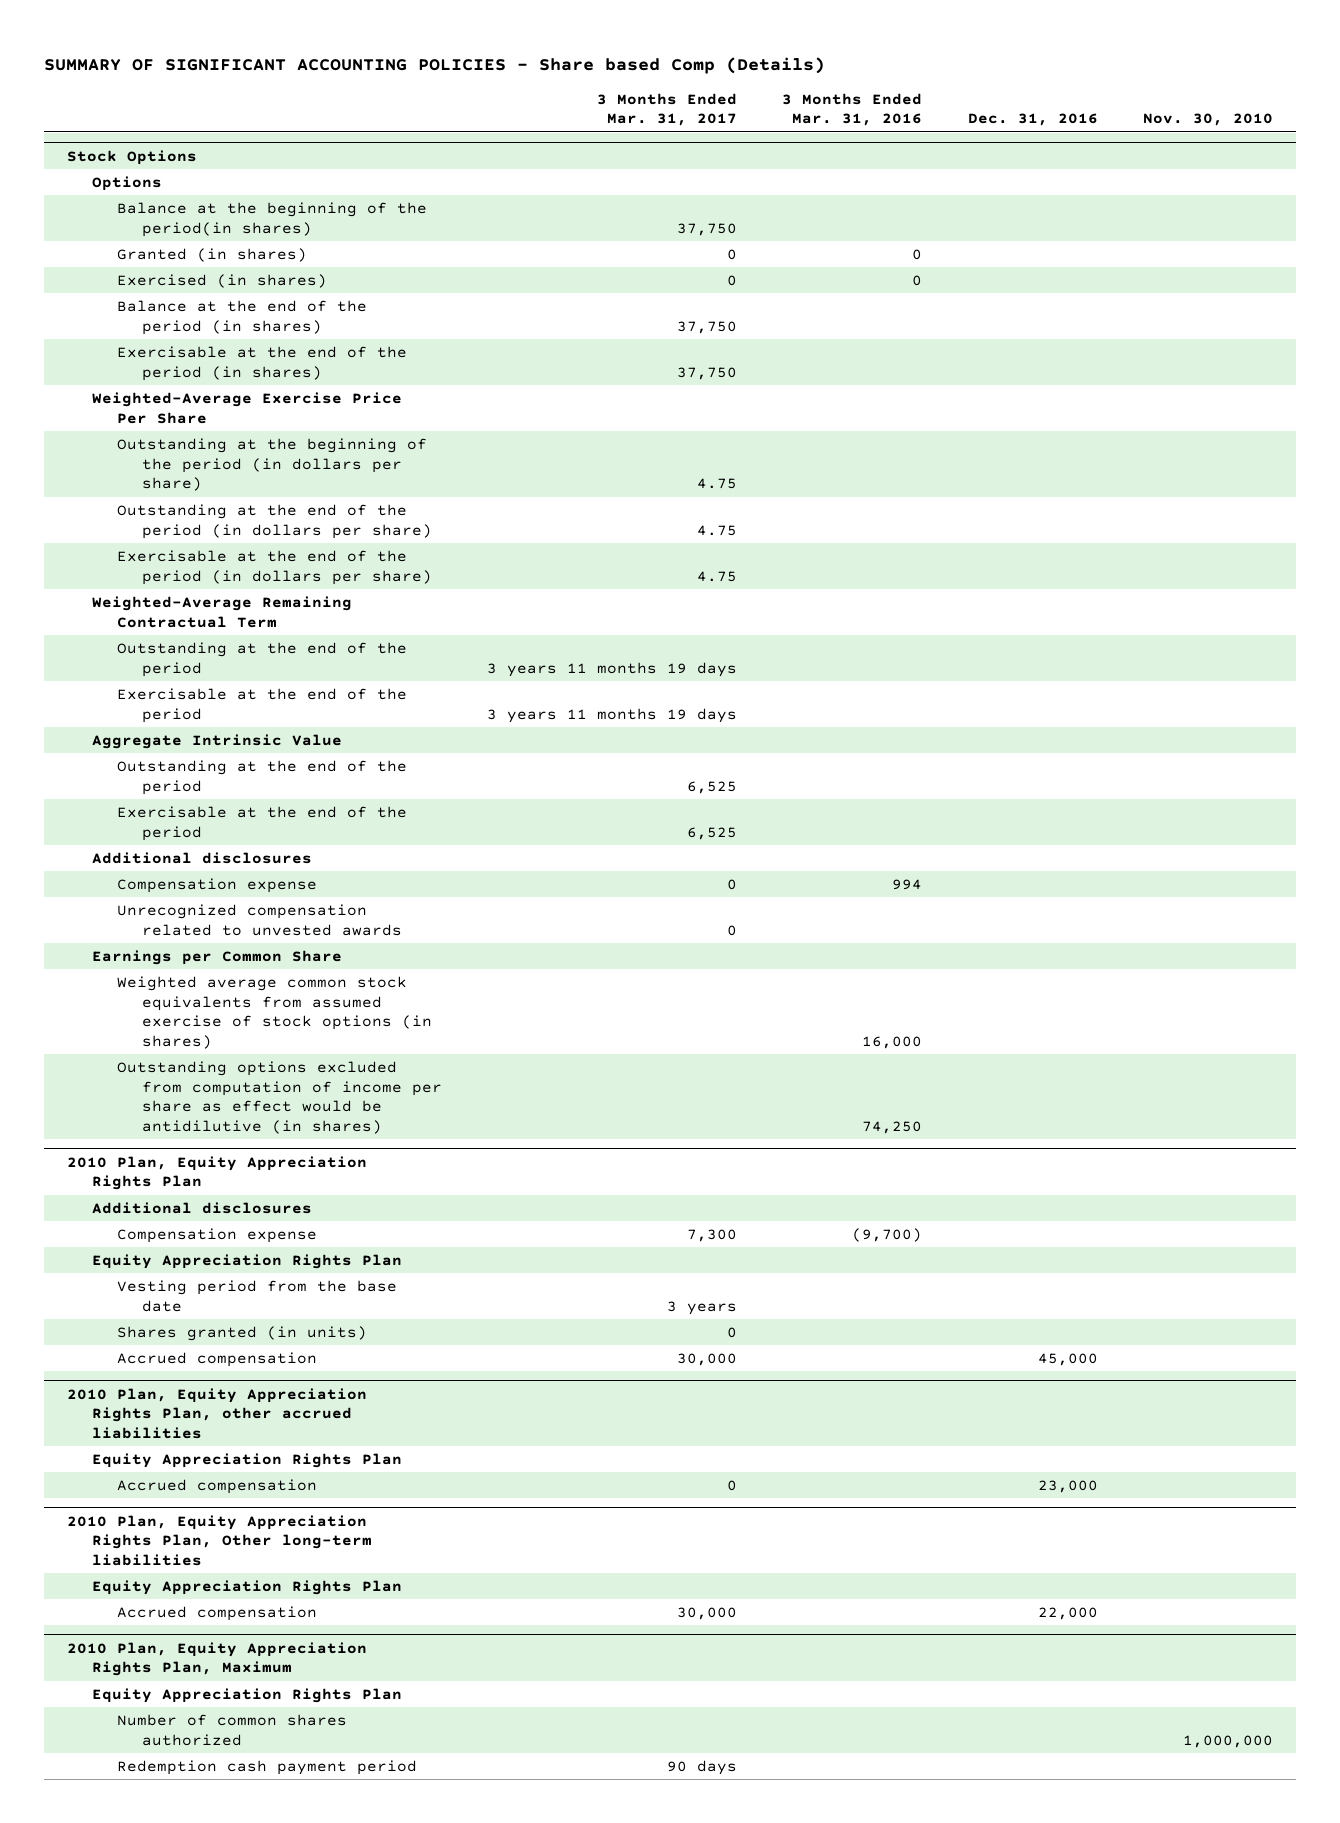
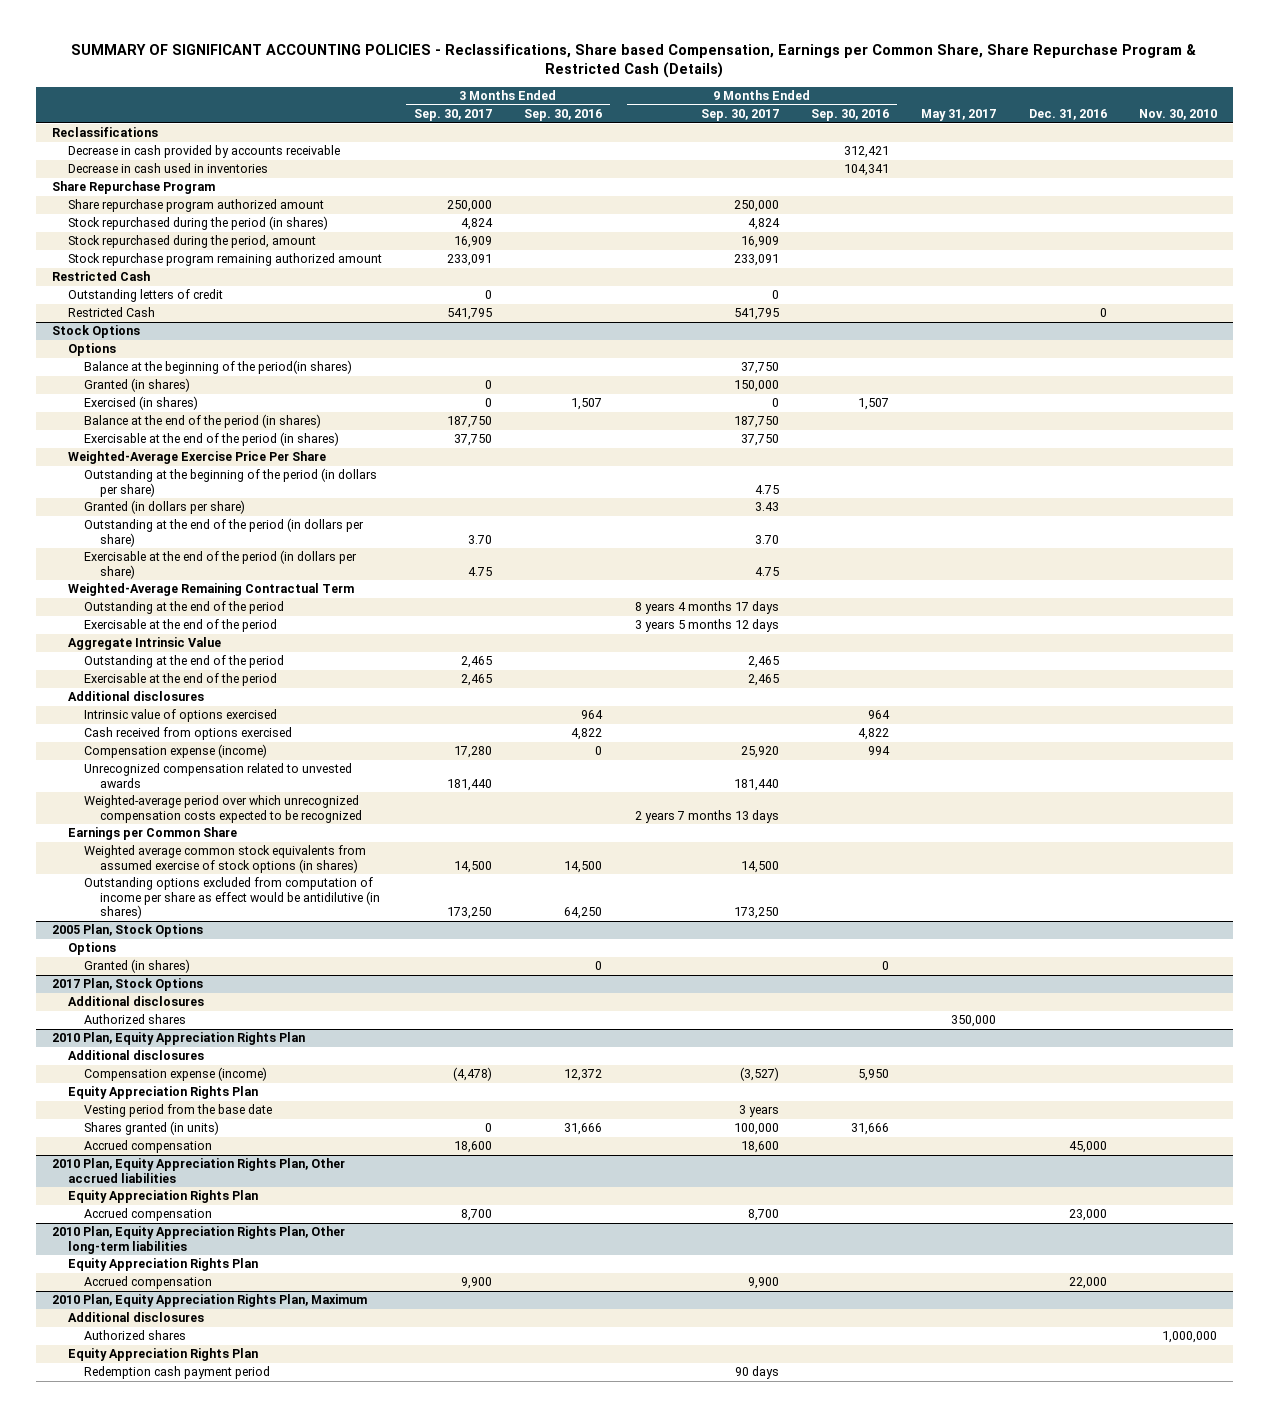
- SUMMARY OF SIGNIFICANT ACCOUNTING POLICIES - Share based Comp (Details)
+ SUMMARY OF SIGNIFICANT ACCOUNTING POLICIES - Reclassifications, Share based Compensation, Earnings per Common Share, Share Repurchase Program & Restricted Cash (Details)
- | 3 Months Ended Mar. 31, 2017 | 3 Months Ended Mar. 31, 2016 | Dec. 31, 2016 | Nov. 30, 2010
+ | 3 Months Ended Sep. 30, 2017 | 3 Months Ended Sep. 30, 2016 | 9 Months Ended Sep. 30, 2017 | 9 Months Ended Sep. 30, 2016 | May 31, 2017 | Dec. 31, 2016 | Nov. 30, 2010
+ Reclassifications
+ Decrease in cash provided by accounts receivable | | | | 312,421 | | |
+ Decrease in cash used in inventories | | | | 104,341 | | |
+ Share Repurchase Program
+ Share repurchase program authorized amount | 250,000 | | 250,000 | | | |
+ Stock repurchased during the period (in shares) | 4,824 | | 4,824 | | | |
+ Stock repurchased during the period, amount | 16,909 | | 16,909 | | | |
+ Stock repurchase program remaining authorized amount | 233,091 | | 233,091 | | | |
+ Restricted Cash
+ Outstanding letters of credit | 0 | | 0 | | | |
+ Restricted Cash | 541,795 | | 541,795 | | | 0 |
@ Stock Options
+ Granted (in dollars per share) | | | 3.43 | | | |
- Compensation expense | 0 | 994 | |
+ Intrinsic value of options exercised | | 964 | | 964 | | |
+ Cash received from options exercised | | 4,822 | | 4,822 | | |
+ Compensation expense (income) | 17,280 | 0 | 25,920 | 994 | | |
+ Weighted-average period over which unrecognized compensation costs expected to be recognized | | | 2 years 7 months 13 days | | | |
+ 2005 Plan, Stock Options
+ Options
+ Granted (in shares) | | 0 | | 0 | | |
+ 2017 Plan, Stock Options
+ Additional disclosures
+ Authorized shares | | | | | 350,000 | |
@ 2010 Plan, Equity Appreciation Rights Plan
- Compensation expense | 7,300 | (9,700) | |
+ Compensation expense (income) | (4,478) | 12,372 | (3,527) | 5,950 | | |
- 2010 Plan, Equity Appreciation Rights Plan, other accrued liabilities
+ 2010 Plan, Equity Appreciation Rights Plan, Other accrued liabilities
@ 2010 Plan, Equity Appreciation Rights Plan, Maximum
+ Additional disclosures
+ Authorized shares | | | | | | | 1,000,000
- Number of common shares authorized | | | | 1,000,000

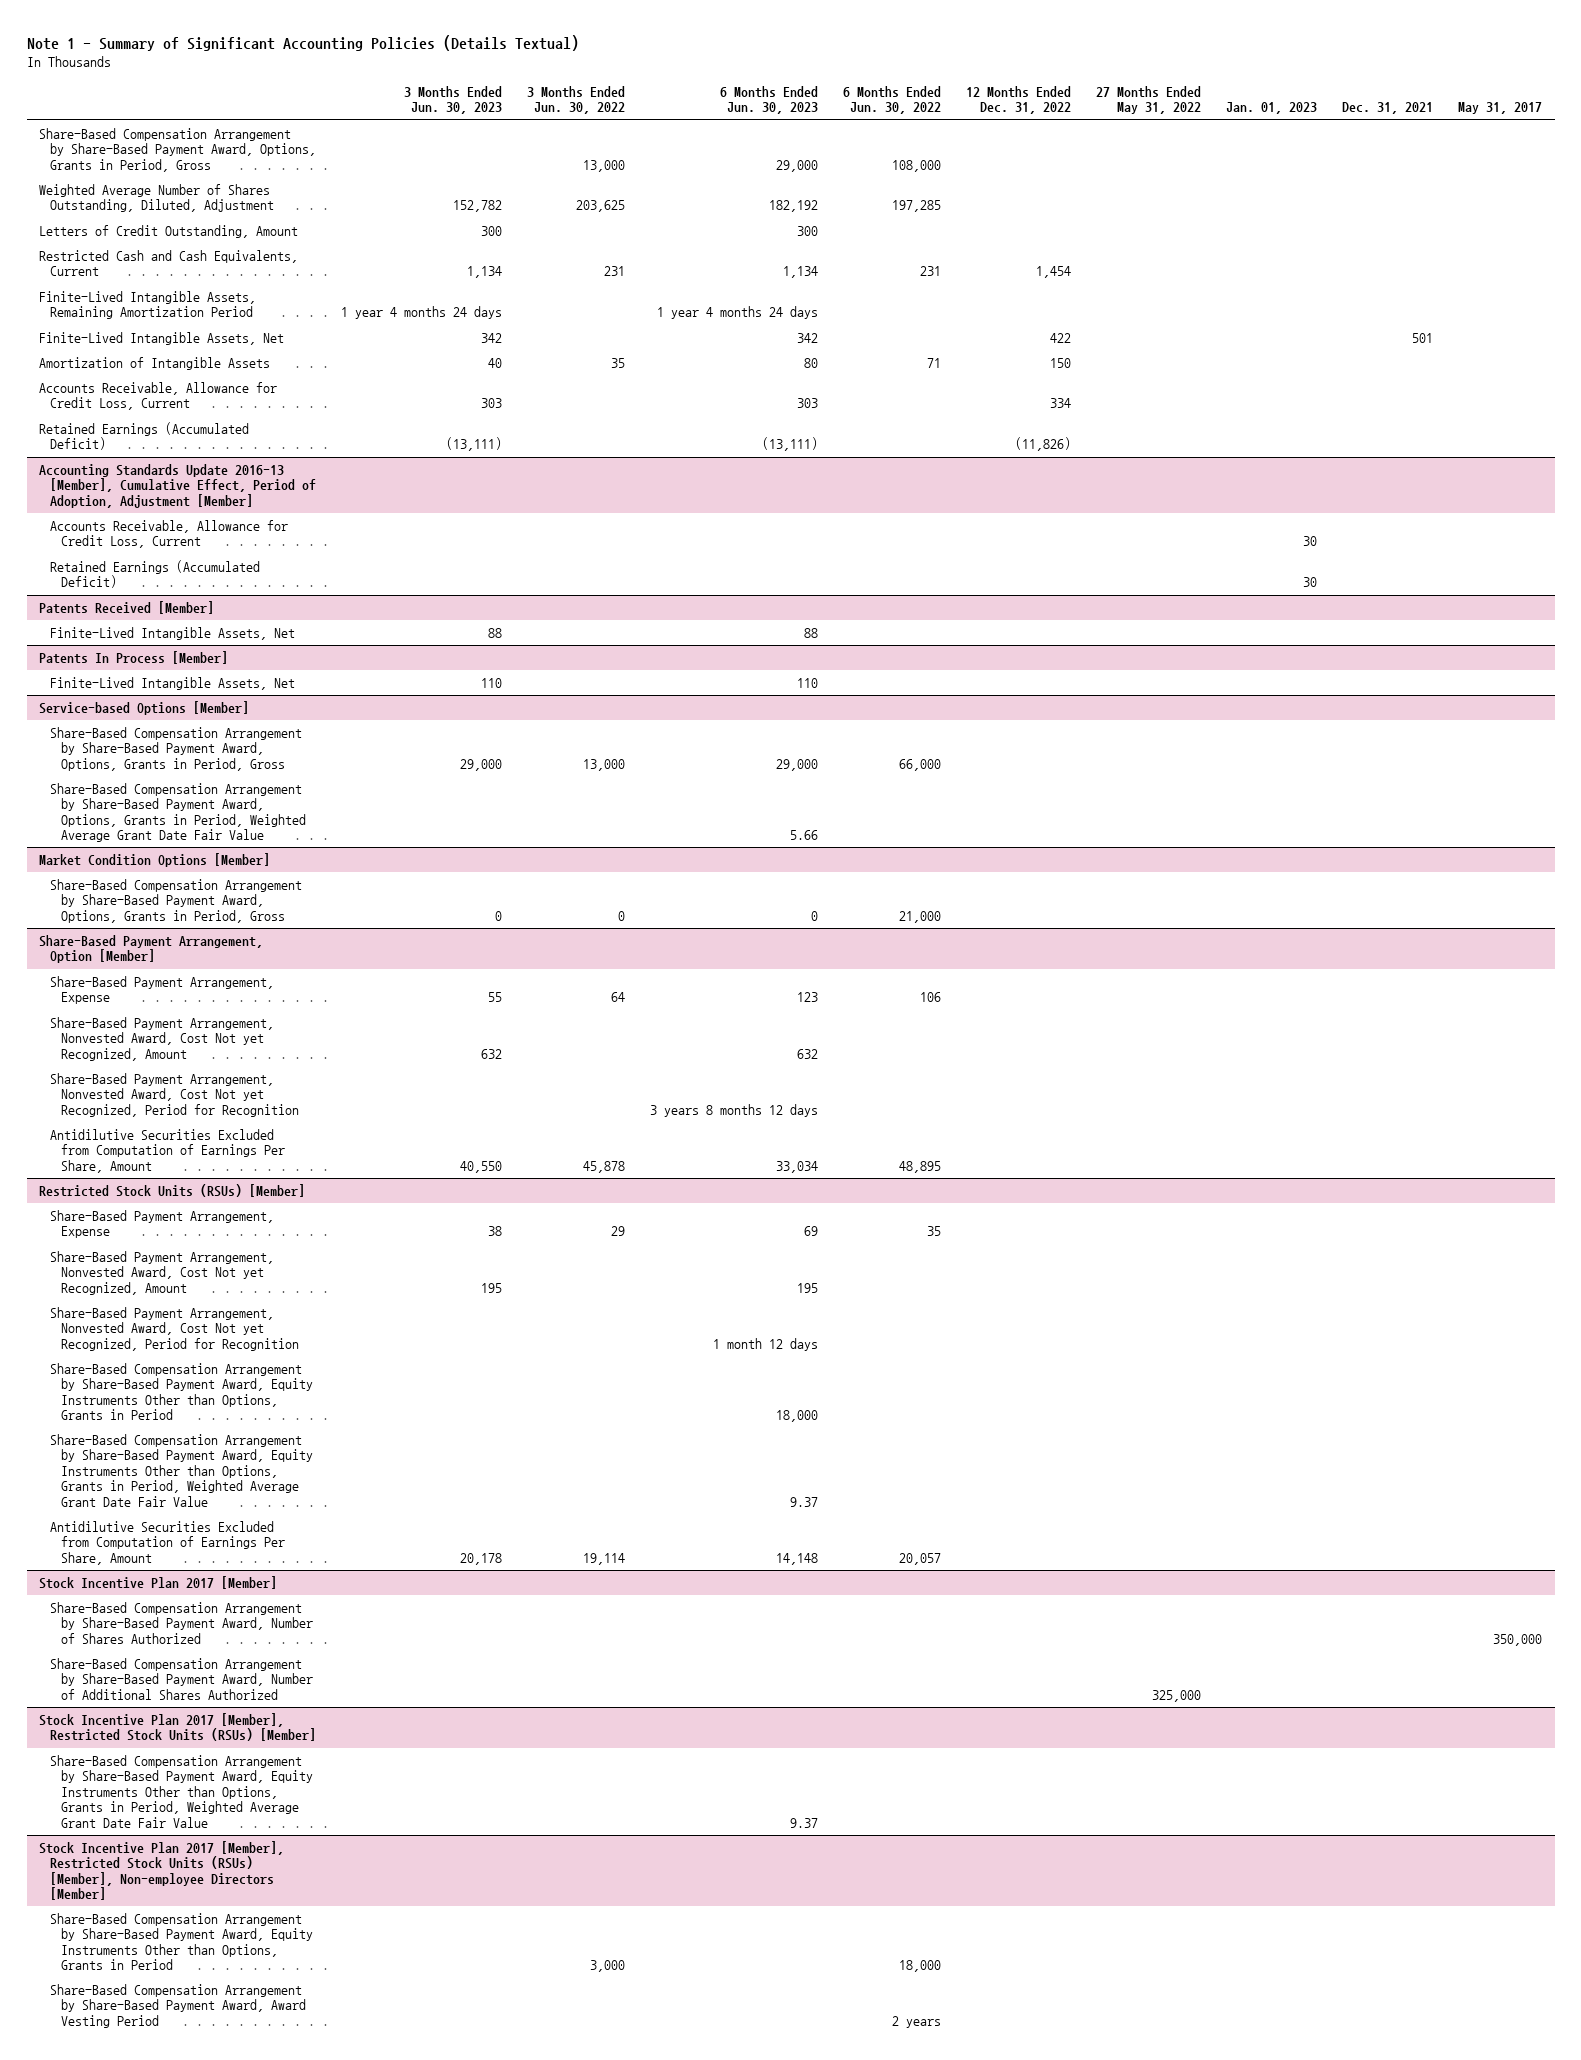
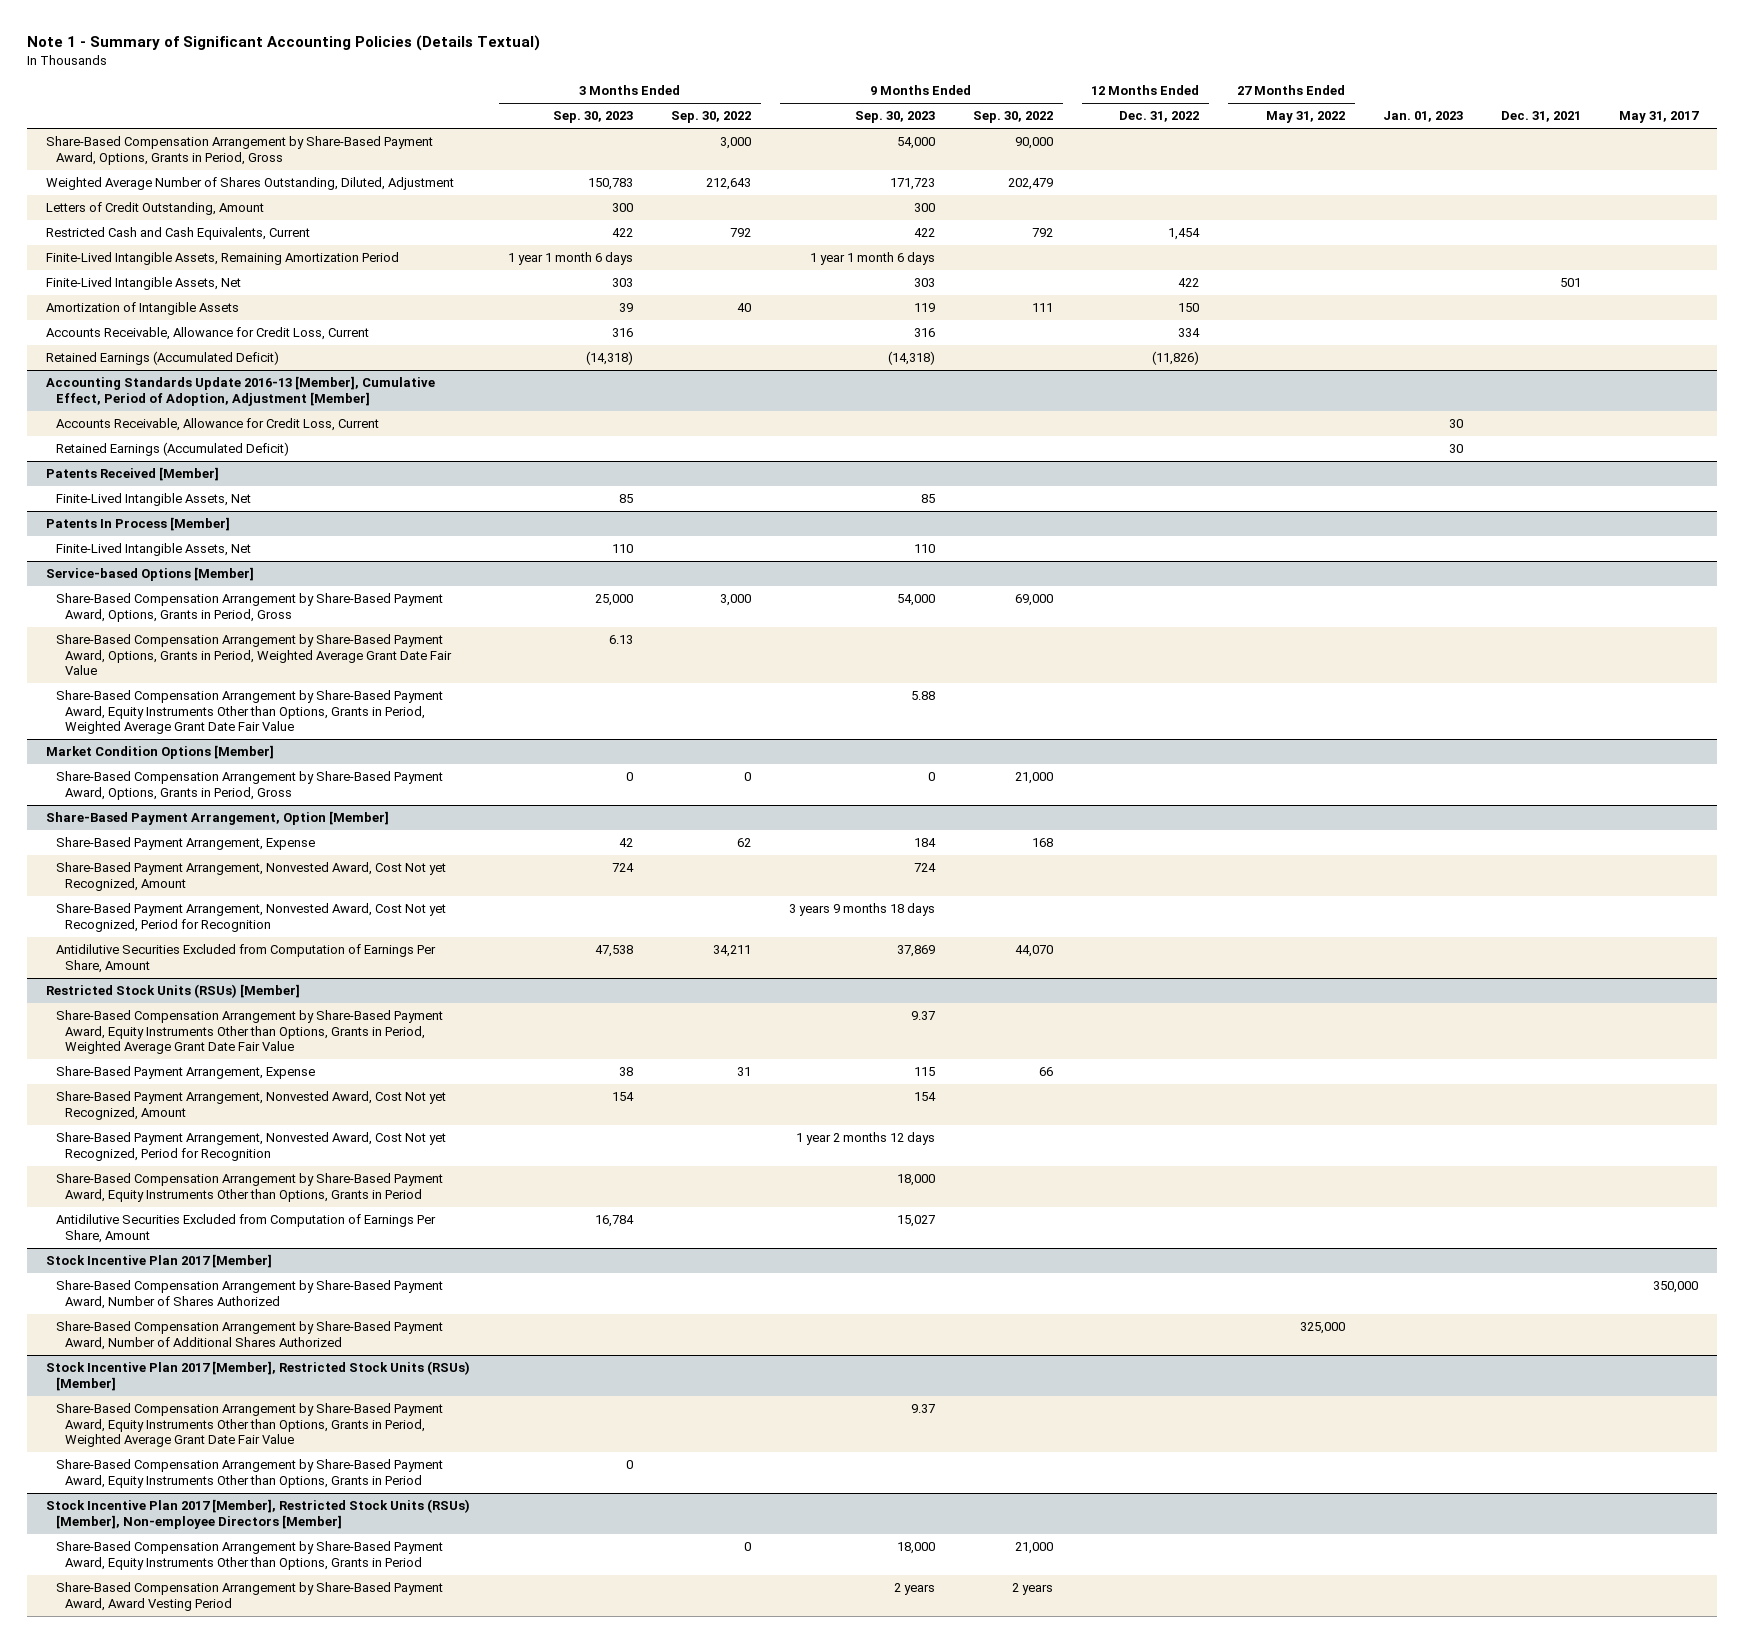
- | 3 Months Ended Jun. 30, 2023 | 3 Months Ended Jun. 30, 2022 | 6 Months Ended Jun. 30, 2023 | 6 Months Ended Jun. 30, 2022 | 12 Months Ended Dec. 31, 2022 | 27 Months Ended May 31, 2022 | Jan. 01, 2023 | Dec. 31, 2021 | May 31, 2017
+ | 3 Months Ended Sep. 30, 2023 | 3 Months Ended Sep. 30, 2022 | 9 Months Ended Sep. 30, 2023 | 9 Months Ended Sep. 30, 2022 | 12 Months Ended Dec. 31, 2022 | 27 Months Ended May 31, 2022 | Jan. 01, 2023 | Dec. 31, 2021 | May 31, 2017
@ Service-based Options [Member]
+ Share-Based Compensation Arrangement by Share-Based Payment Award, Equity Instruments Other than Options, Grants in Period, Weighted Average Grant Date Fair Value | | | 5.88 | | | | | |
@ Restricted Stock Units (RSUs) [Member]
moved up: Share-Based Compensation Arrangement by Share-Based Payment Award, Equity Instruments Other than Options, Grants in Period, Weighted Average Grant Date Fair Value | | | 9.37 | | | | | |
@ Stock Incentive Plan 2017 [Member], Restricted Stock Units (RSUs) [Member]
+ Share-Based Compensation Arrangement by Share-Based Payment Award, Equity Instruments Other than Options, Grants in Period | 0 | | | | | | | |

